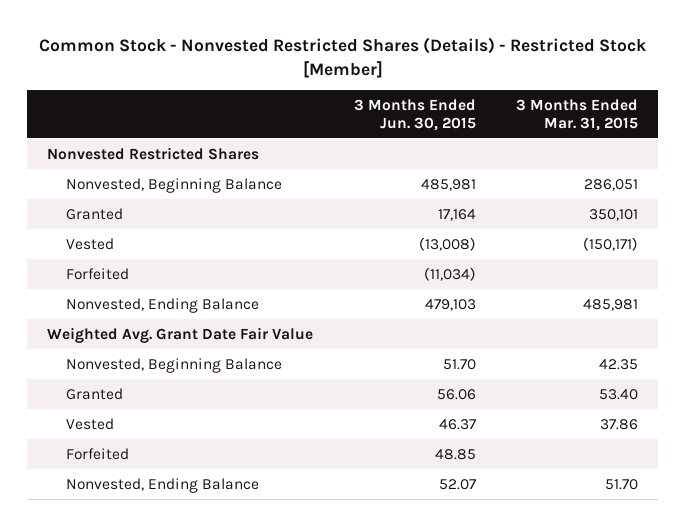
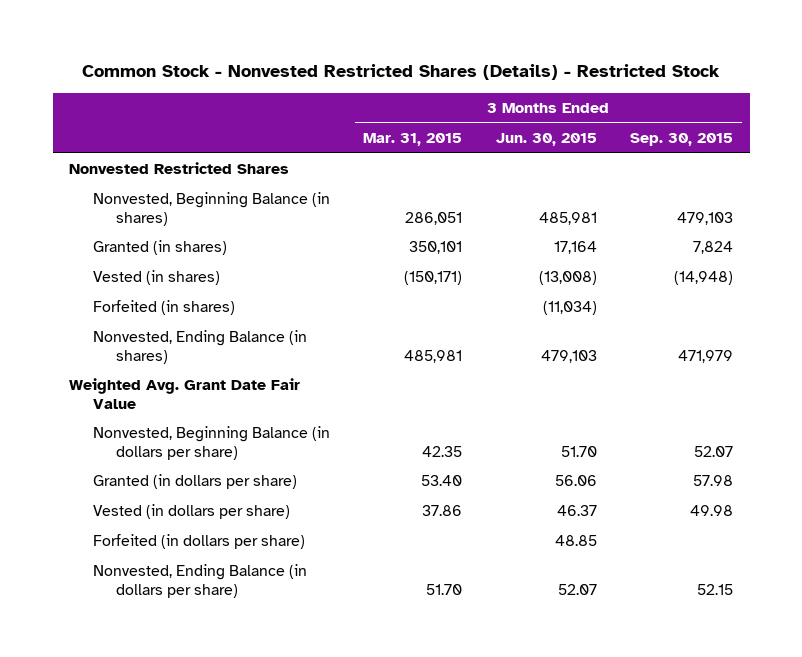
- Common Stock - Nonvested Restricted Shares (Details) - Restricted Stock [Member]
+ Common Stock - Nonvested Restricted Shares (Details) - Restricted Stock
- | 3 Months Ended Jun. 30, 2015 | 3 Months Ended Mar. 31, 2015
+ | 3 Months Ended Mar. 31, 2015 | 3 Months Ended Jun. 30, 2015 | 3 Months Ended Sep. 30, 2015
- Nonvested, Beginning Balance | 485,981 | 286,051
- Granted | 17,164 | 350,101
- Vested | (13,008) | (150,171)
- Forfeited | (11,034) |
- Nonvested, Ending Balance | 479,103 | 485,981
+ Nonvested, Beginning Balance (in shares) | 286,051 | 485,981 | 479,103
+ Granted (in shares) | 350,101 | 17,164 | 7,824
+ Vested (in shares) | (150,171) | (13,008) | (14,948)
+ Forfeited (in shares) | | (11,034) |
+ Nonvested, Ending Balance (in shares) | 485,981 | 479,103 | 471,979
- Nonvested, Beginning Balance | 51.70 | 42.35
- Granted | 56.06 | 53.40
- Vested | 46.37 | 37.86
- Forfeited | 48.85 |
- Nonvested, Ending Balance | 52.07 | 51.70
+ Nonvested, Beginning Balance (in dollars per share) | 42.35 | 51.70 | 52.07
+ Granted (in dollars per share) | 53.40 | 56.06 | 57.98
+ Vested (in dollars per share) | 37.86 | 46.37 | 49.98
+ Forfeited (in dollars per share) | | 48.85 |
+ Nonvested, Ending Balance (in dollars per share) | 51.70 | 52.07 | 52.15

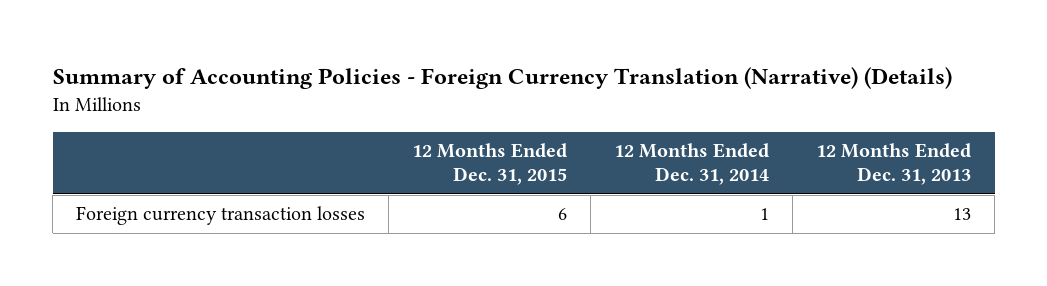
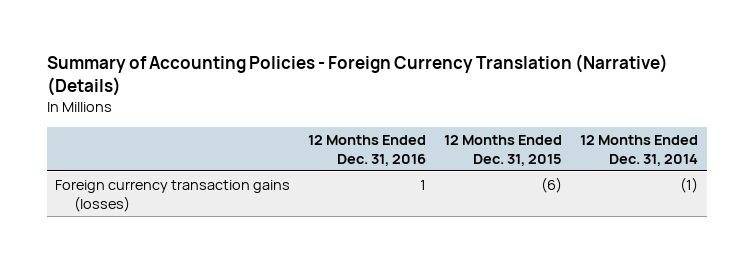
- | 12 Months Ended Dec. 31, 2015 | 12 Months Ended Dec. 31, 2014 | 12 Months Ended Dec. 31, 2013
+ | 12 Months Ended Dec. 31, 2016 | 12 Months Ended Dec. 31, 2015 | 12 Months Ended Dec. 31, 2014
- Foreign currency transaction losses | 6 | 1 | 13
+ Foreign currency transaction gains (losses) | 1 | (6) | (1)

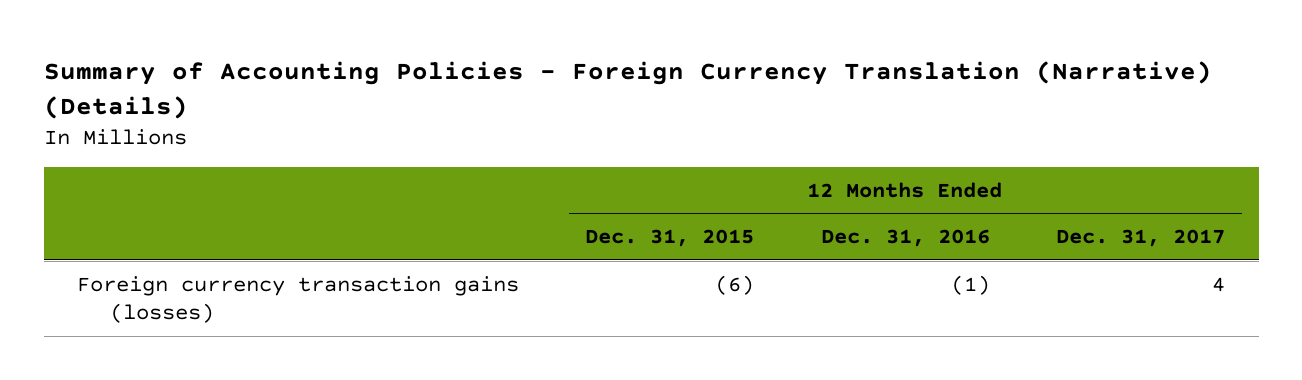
- | 12 Months Ended Dec. 31, 2016 | 12 Months Ended Dec. 31, 2015 | 12 Months Ended Dec. 31, 2014
+ | 12 Months Ended Dec. 31, 2015 | 12 Months Ended Dec. 31, 2016 | 12 Months Ended Dec. 31, 2017
- Foreign currency transaction gains (losses) | 1 | (6) | (1)
+ Foreign currency transaction gains (losses) | (6) | (1) | 4

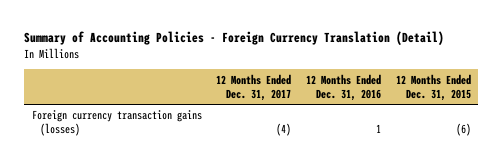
- Summary of Accounting Policies - Foreign Currency Translation (Narrative) (Details)
+ Summary of Accounting Policies - Foreign Currency Translation (Detail)
- | 12 Months Ended Dec. 31, 2015 | 12 Months Ended Dec. 31, 2016 | 12 Months Ended Dec. 31, 2017
+ | 12 Months Ended Dec. 31, 2017 | 12 Months Ended Dec. 31, 2016 | 12 Months Ended Dec. 31, 2015
- Foreign currency transaction gains (losses) | (6) | (1) | 4
+ Foreign currency transaction gains (losses) | (4) | 1 | (6)

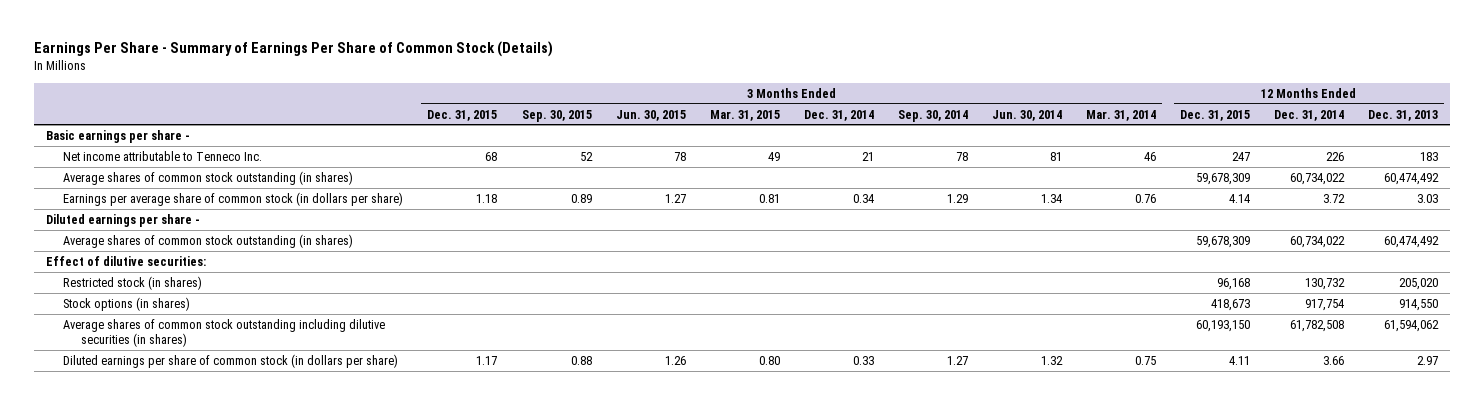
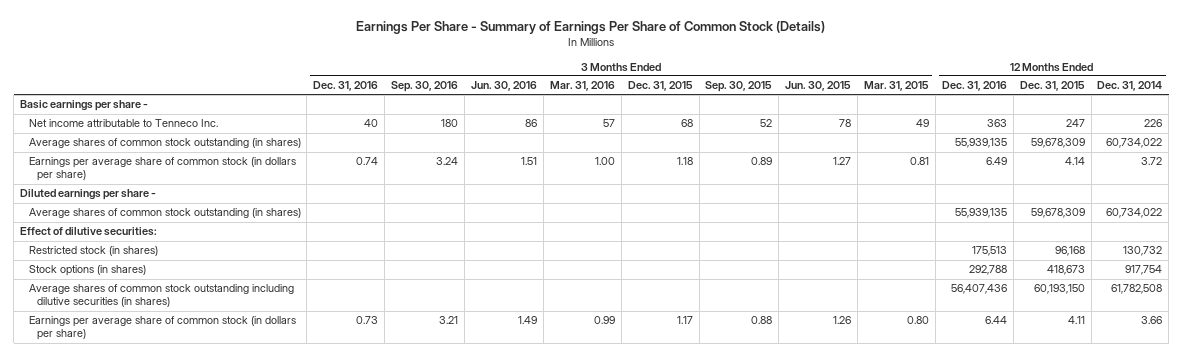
- | 3 Months Ended Dec. 31, 2015 | 3 Months Ended Sep. 30, 2015 | 3 Months Ended Jun. 30, 2015 | 3 Months Ended Mar. 31, 2015 | 3 Months Ended Dec. 31, 2014 | 3 Months Ended Sep. 30, 2014 | 3 Months Ended Jun. 30, 2014 | 3 Months Ended Mar. 31, 2014 | 12 Months Ended Dec. 31, 2015 | 12 Months Ended Dec. 31, 2014 | 12 Months Ended Dec. 31, 2013
+ | 3 Months Ended Dec. 31, 2016 | 3 Months Ended Sep. 30, 2016 | 3 Months Ended Jun. 30, 2016 | 3 Months Ended Mar. 31, 2016 | 3 Months Ended Dec. 31, 2015 | 3 Months Ended Sep. 30, 2015 | 3 Months Ended Jun. 30, 2015 | 3 Months Ended Mar. 31, 2015 | 12 Months Ended Dec. 31, 2016 | 12 Months Ended Dec. 31, 2015 | 12 Months Ended Dec. 31, 2014
- Diluted earnings per share of common stock (in dollars per share) | 1.17 | 0.88 | 1.26 | 0.80 | 0.33 | 1.27 | 1.32 | 0.75 | 4.11 | 3.66 | 2.97
+ Earnings per average share of common stock (in dollars per share) | 0.73 | 3.21 | 1.49 | 0.99 | 1.17 | 0.88 | 1.26 | 0.80 | 6.44 | 4.11 | 3.66

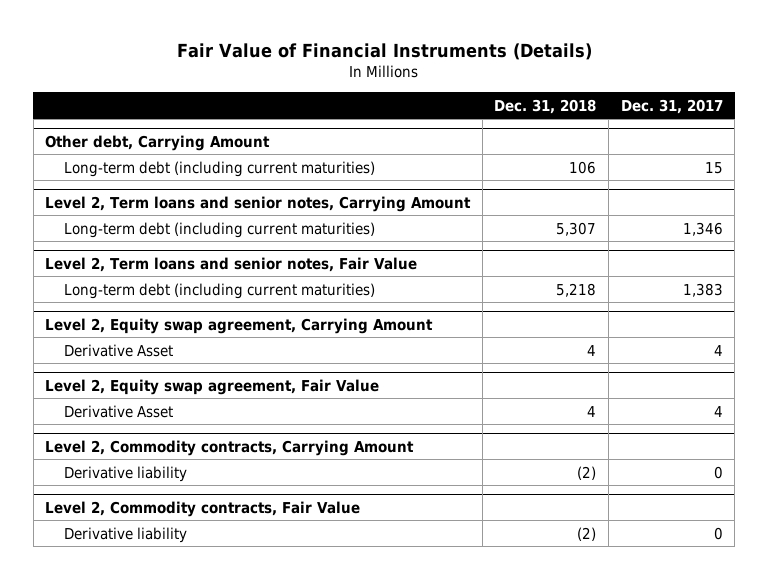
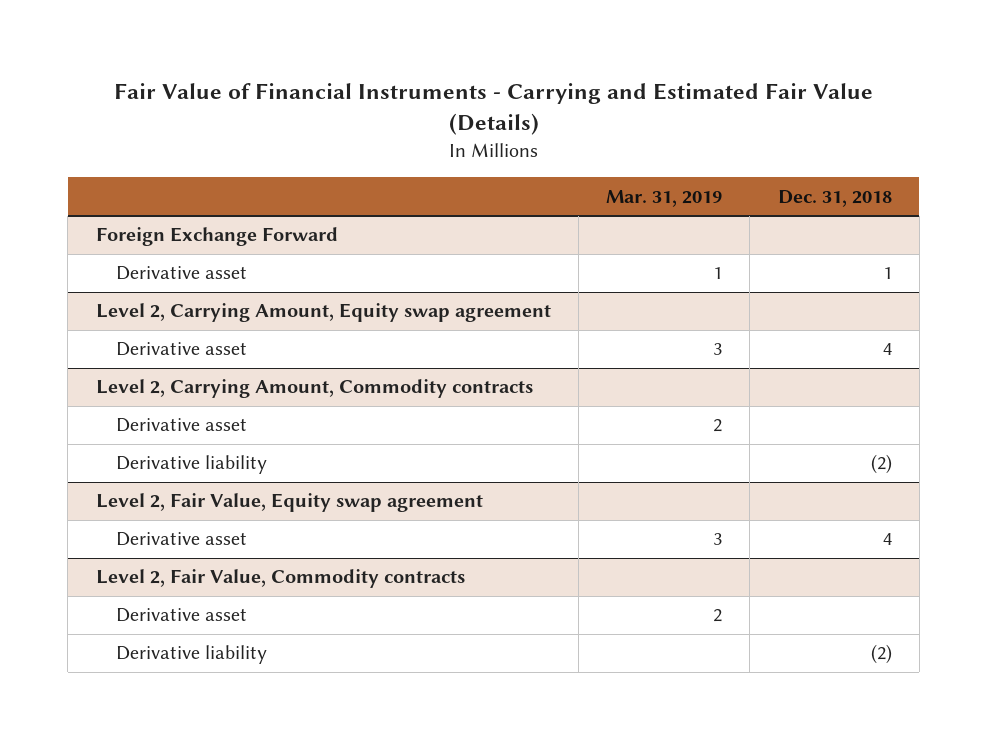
- Fair Value of Financial Instruments (Details)
+ Fair Value of Financial Instruments - Carrying and Estimated Fair Value (Details)
- | Dec. 31, 2018 | Dec. 31, 2017
+ | Mar. 31, 2019 | Dec. 31, 2018
- Other debt, Carrying Amount
- Long-term debt (including current maturities) | 106 | 15
- Level 2, Term loans and senior notes, Carrying Amount
- Long-term debt (including current maturities) | 5,307 | 1,346
- Level 2, Term loans and senior notes, Fair Value
- Long-term debt (including current maturities) | 5,218 | 1,383
- Level 2, Equity swap agreement, Carrying Amount
- Derivative Asset | 4 | 4
- Level 2, Equity swap agreement, Fair Value
- Derivative Asset | 4 | 4
- Level 2, Commodity contracts, Carrying Amount
+ Foreign Exchange Forward
+ Derivative asset | 1 | 1
+ Level 2, Carrying Amount, Equity swap agreement
+ Derivative asset | 3 | 4
+ Level 2, Carrying Amount, Commodity contracts
+ Derivative asset | 2 |
- Level 2, Commodity contracts, Fair Value
+ Level 2, Fair Value, Equity swap agreement
+ Derivative asset | 3 | 4
+ Level 2, Fair Value, Commodity contracts
+ Derivative asset | 2 |

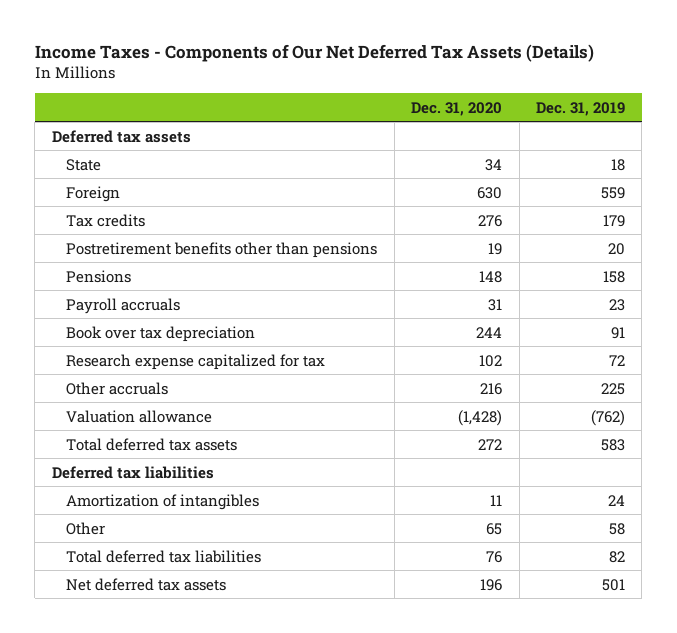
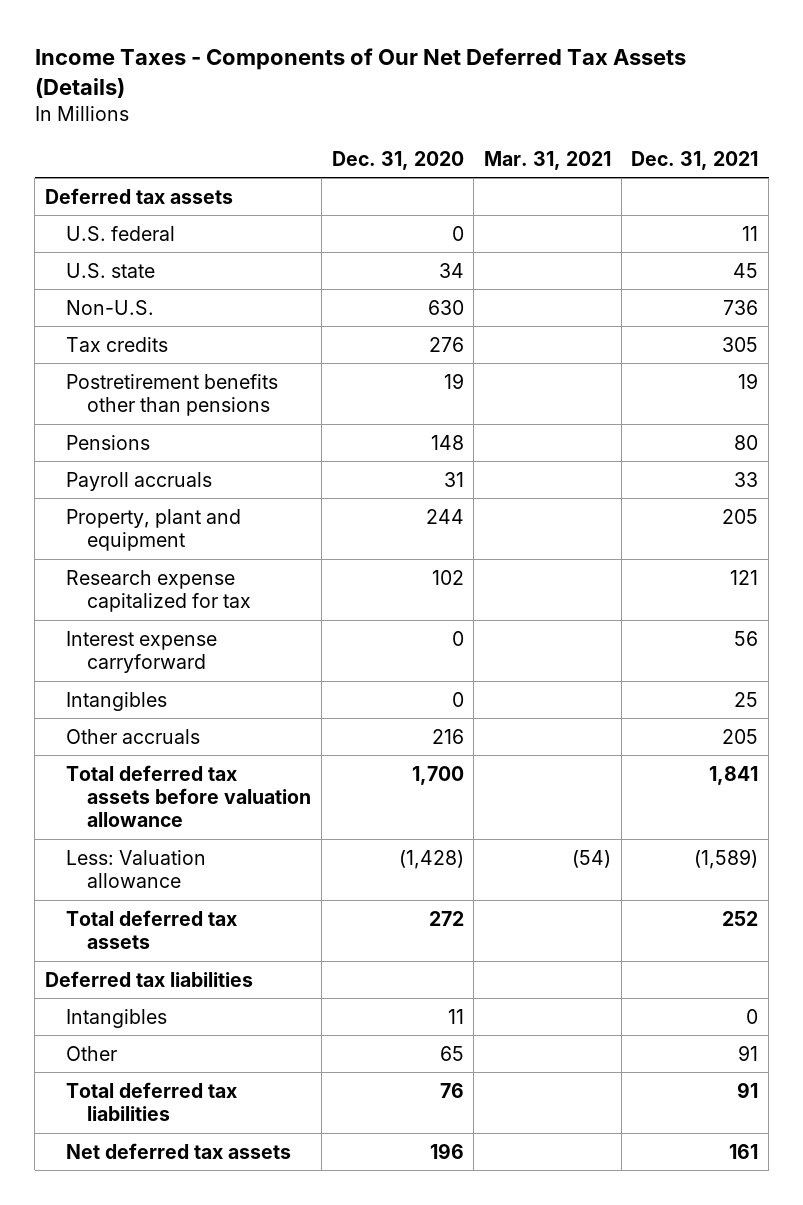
- | Dec. 31, 2020 | Dec. 31, 2019
+ | Dec. 31, 2020 | Mar. 31, 2021 | Dec. 31, 2021
- State | 34 | 18
- Foreign | 630 | 559
+ U.S. federal | 0 | | 11
+ U.S. state | 34 | | 45
+ Non-U.S. | 630 | | 736
- Book over tax depreciation | 244 | 91
+ Property, plant and equipment | 244 | | 205
+ Interest expense carryforward | 0 | | 56
+ Intangibles | 0 | | 25
- Valuation allowance | (1,428) | (762)
+ Total deferred tax assets before valuation allowance | 1,700 | | 1,841
+ Less: Valuation allowance | (1,428) | (54) | (1,589)
- Amortization of intangibles | 11 | 24
+ Intangibles | 11 | | 0

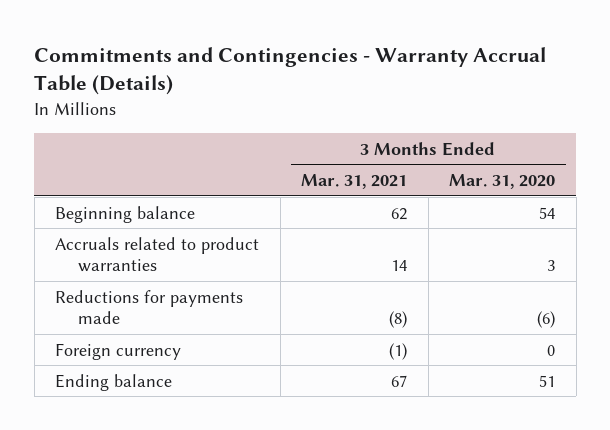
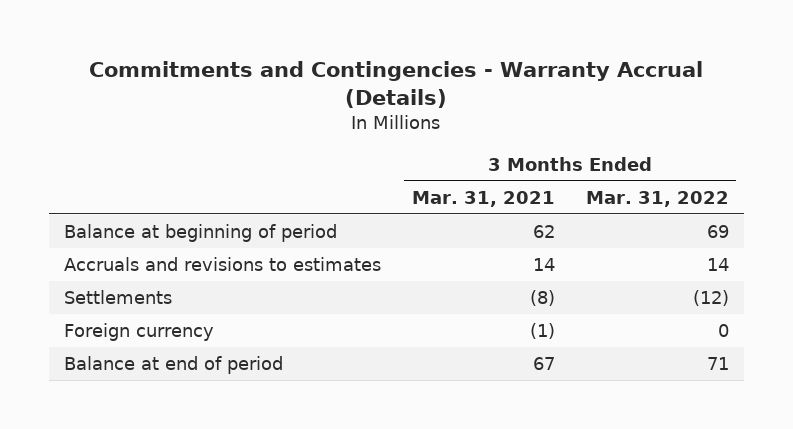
- Commitments and Contingencies - Warranty Accrual Table (Details)
+ Commitments and Contingencies - Warranty Accrual (Details)
- | 3 Months Ended Mar. 31, 2021 | 3 Months Ended Mar. 31, 2020
+ | 3 Months Ended Mar. 31, 2021 | 3 Months Ended Mar. 31, 2022
- Beginning balance | 62 | 54
- Accruals related to product warranties | 14 | 3
- Reductions for payments made | (8) | (6)
+ Balance at beginning of period | 62 | 69
+ Accruals and revisions to estimates | 14 | 14
+ Settlements | (8) | (12)
- Ending balance | 67 | 51
+ Balance at end of period | 67 | 71

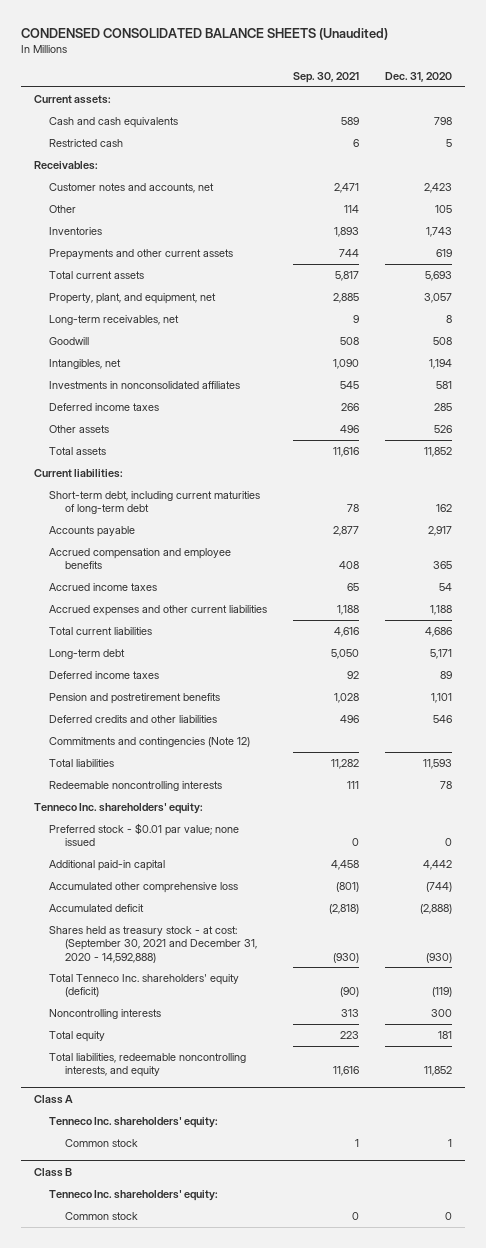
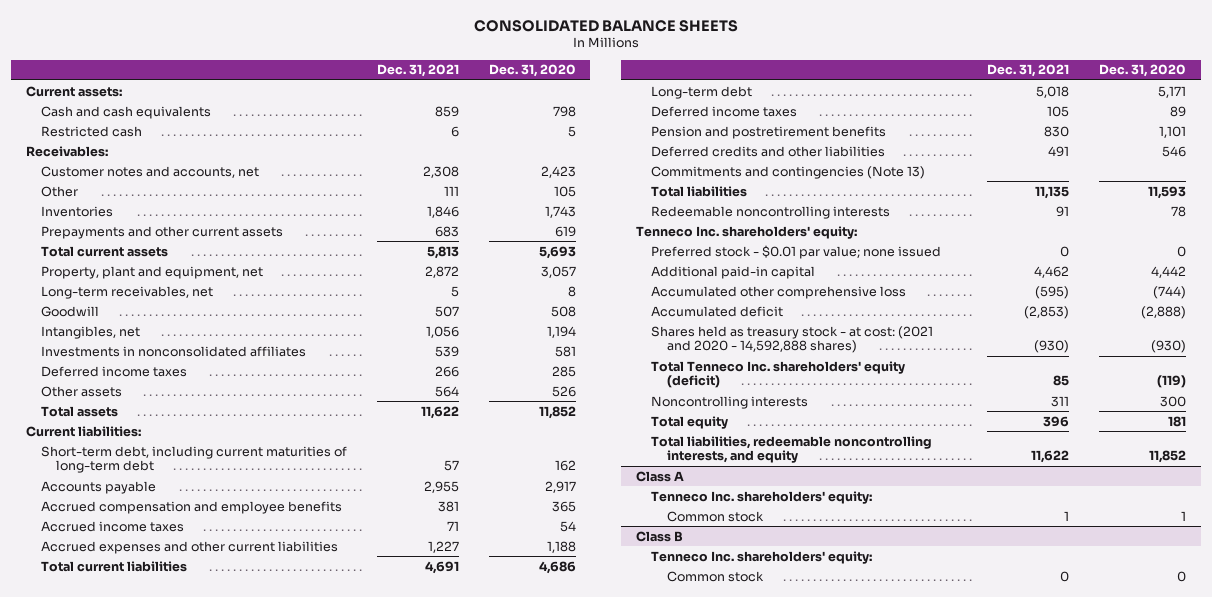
- CONDENSED CONSOLIDATED BALANCE SHEETS (Unaudited)
+ CONSOLIDATED BALANCE SHEETS
- | Sep. 30, 2021 | Dec. 31, 2020
+ | Dec. 31, 2021 | Dec. 31, 2020
- Property, plant, and equipment, net | 2,885 | 3,057
+ Property, plant and equipment, net | 2,872 | 3,057
- Commitments and contingencies (Note 12)
+ Commitments and contingencies (Note 13)
- Shares held as treasury stock - at cost: (September 30, 2021 and December 31, 2020 - 14,592,888) | (930) | (930)
+ Shares held as treasury stock - at cost: (2021 and 2020 - 14,592,888 shares) | (930) | (930)

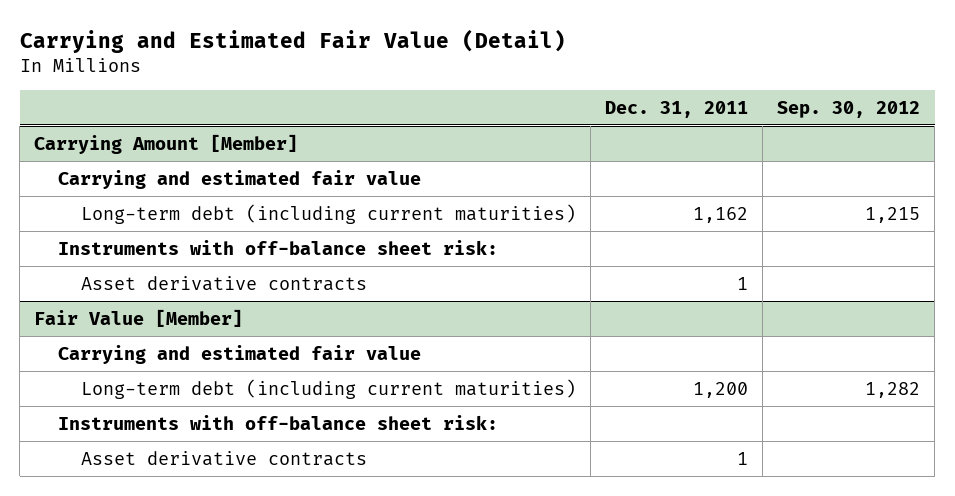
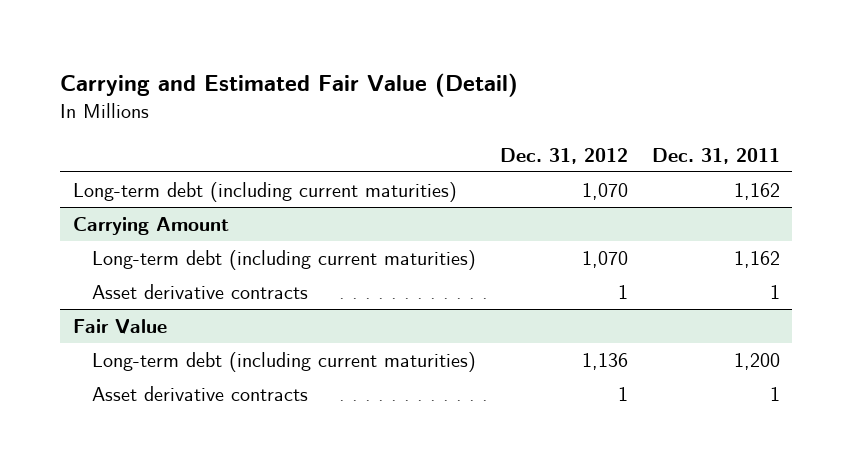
- | Dec. 31, 2011 | Sep. 30, 2012
+ | Dec. 31, 2012 | Dec. 31, 2011
- Carrying Amount [Member]
- Carrying and estimated fair value
- Instruments with off-balance sheet risk:
+ Carrying Amount
+ Long-term debt (including current maturities) | 1,070 | 1,162
- Fair Value [Member]
- Carrying and estimated fair value
+ Fair Value
- Instruments with off-balance sheet risk:

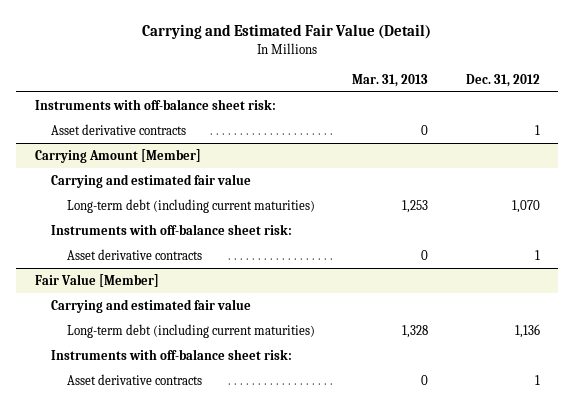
- | Dec. 31, 2012 | Dec. 31, 2011
+ | Mar. 31, 2013 | Dec. 31, 2012
- Long-term debt (including current maturities) | 1,070 | 1,162
- Carrying Amount
+ Instruments with off-balance sheet risk:
+ Asset derivative contracts | 0 | 1
+ Carrying Amount [Member]
+ Carrying and estimated fair value
+ Instruments with off-balance sheet risk:
- Fair Value
+ Fair Value [Member]
+ Carrying and estimated fair value
+ Instruments with off-balance sheet risk:

